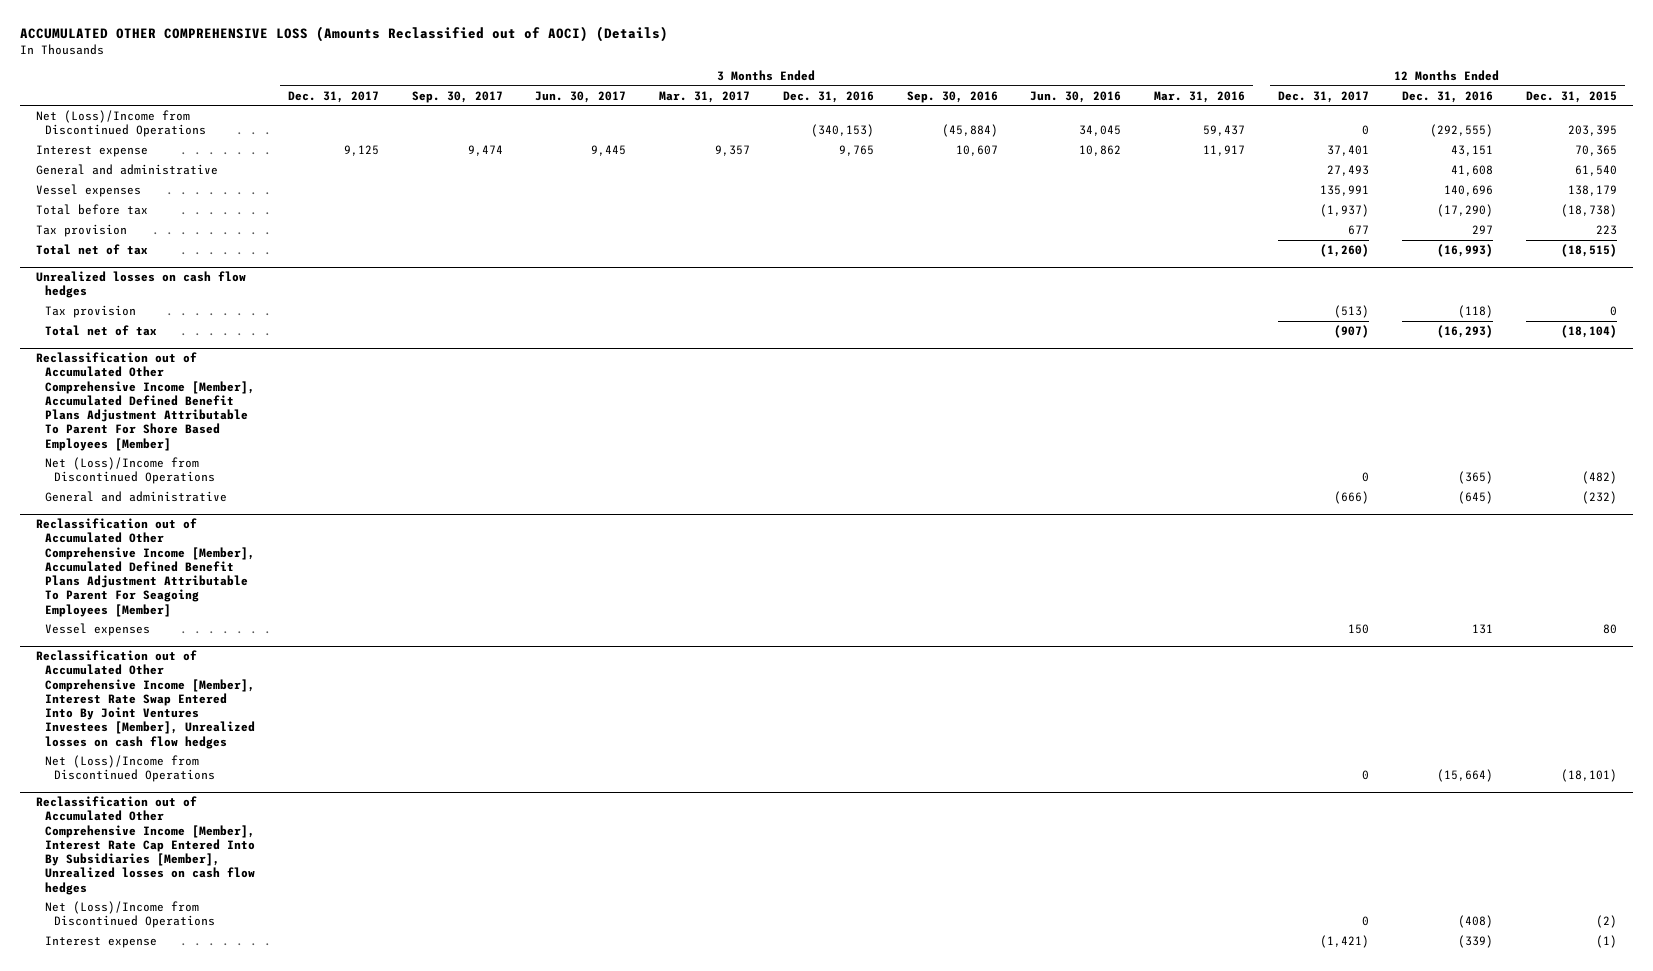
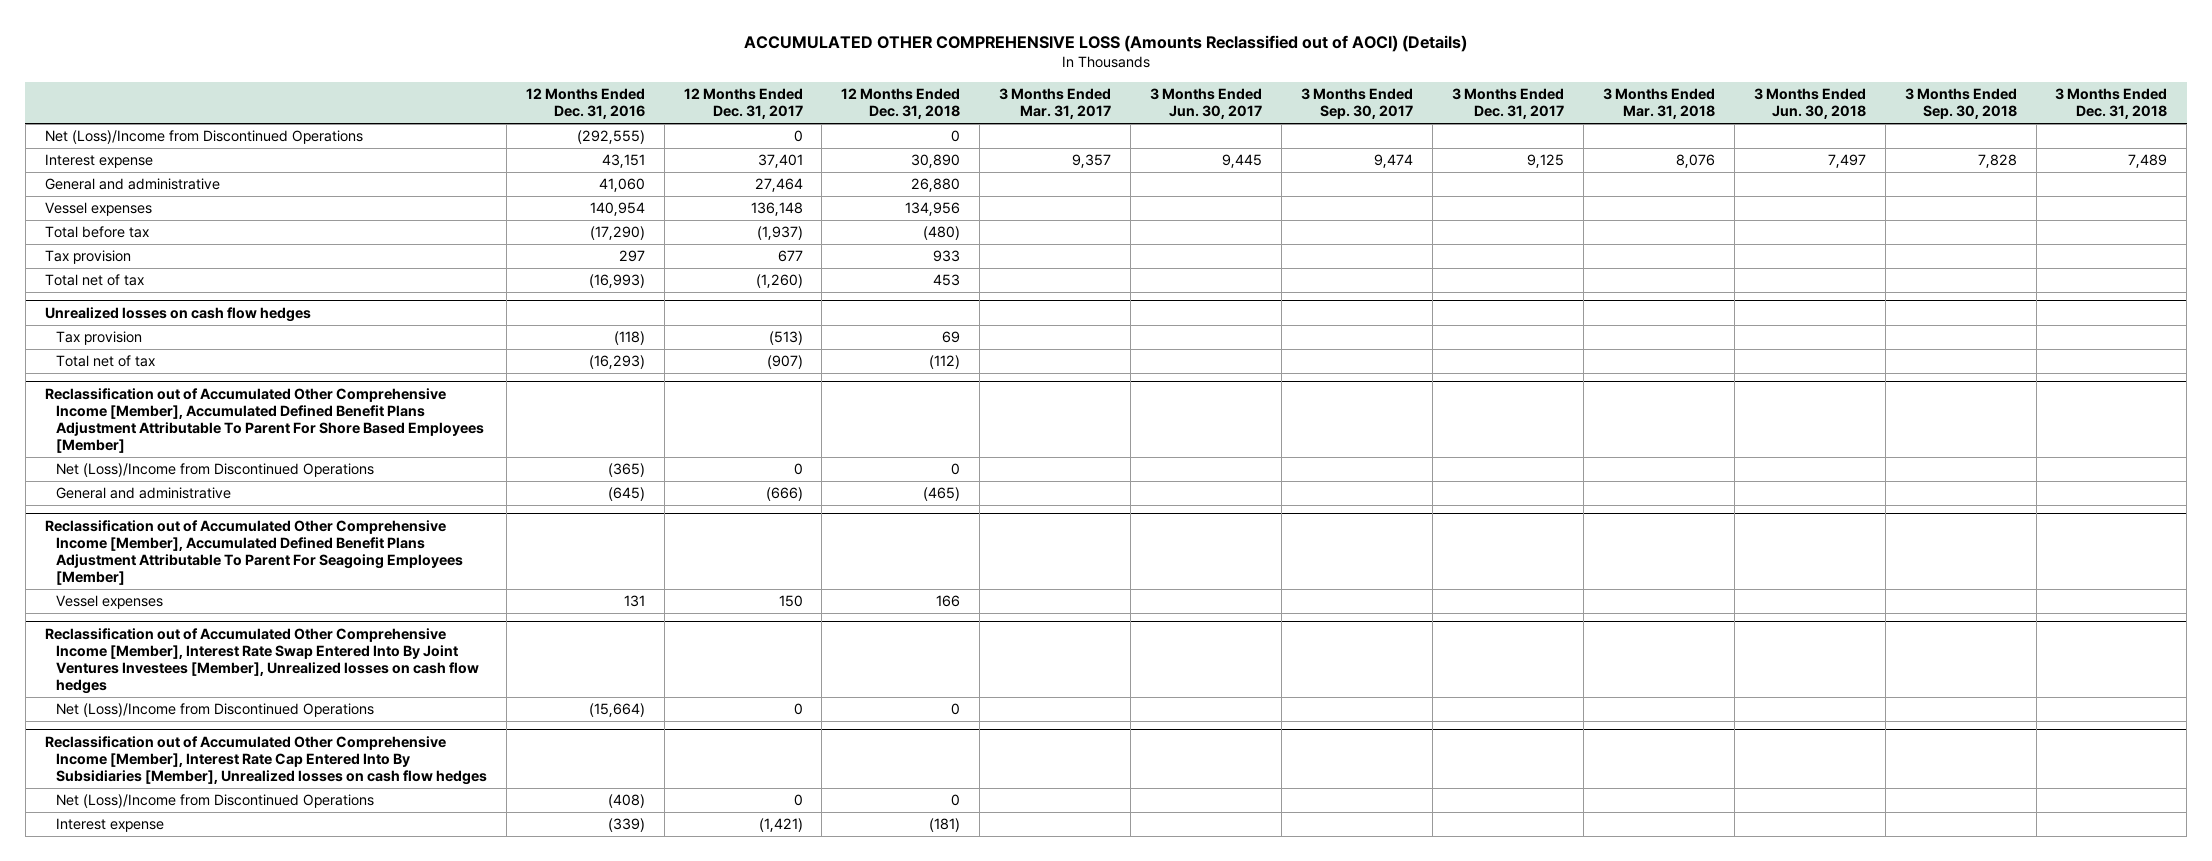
- | 3 Months Ended Dec. 31, 2017 | 3 Months Ended Sep. 30, 2017 | 3 Months Ended Jun. 30, 2017 | 3 Months Ended Mar. 31, 2017 | 3 Months Ended Dec. 31, 2016 | 3 Months Ended Sep. 30, 2016 | 3 Months Ended Jun. 30, 2016 | 3 Months Ended Mar. 31, 2016 | 12 Months Ended Dec. 31, 2017 | 12 Months Ended Dec. 31, 2016 | 12 Months Ended Dec. 31, 2015
+ | 12 Months Ended Dec. 31, 2016 | 12 Months Ended Dec. 31, 2017 | 12 Months Ended Dec. 31, 2018 | 3 Months Ended Mar. 31, 2017 | 3 Months Ended Jun. 30, 2017 | 3 Months Ended Sep. 30, 2017 | 3 Months Ended Dec. 31, 2017 | 3 Months Ended Mar. 31, 2018 | 3 Months Ended Jun. 30, 2018 | 3 Months Ended Sep. 30, 2018 | 3 Months Ended Dec. 31, 2018
- General and administrative | | | | | | | | | 27,493 | 41,608 | 61,540
- Vessel expenses | | | | | | | | | 135,991 | 140,696 | 138,179
+ General and administrative | 41,060 | 27,464 | 26,880 | | | | | | | |
+ Vessel expenses | 140,954 | 136,148 | 134,956 | | | | | | | |

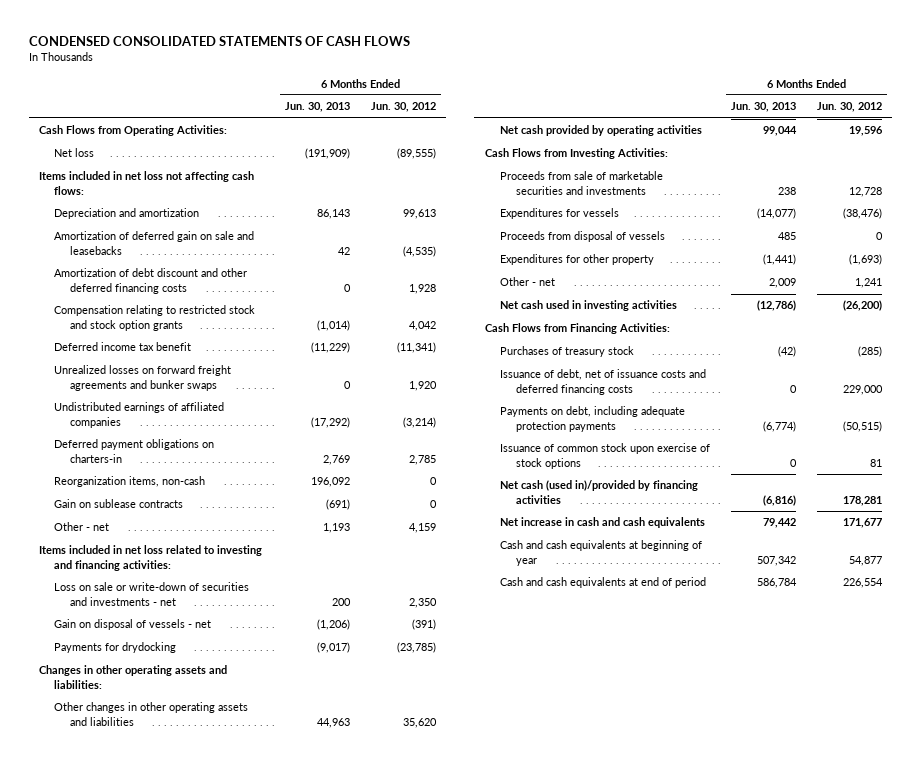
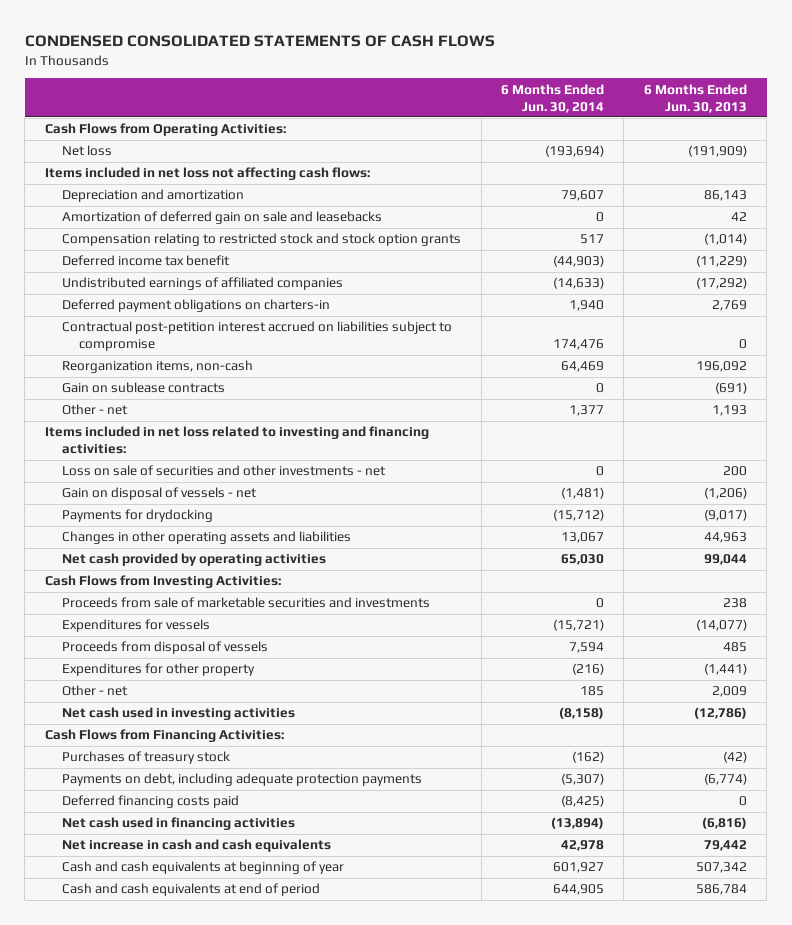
- | 6 Months Ended Jun. 30, 2013 | 6 Months Ended Jun. 30, 2012
+ | 6 Months Ended Jun. 30, 2014 | 6 Months Ended Jun. 30, 2013
- Amortization of debt discount and other deferred financing costs | 0 | 1,928
- Unrealized losses on forward freight agreements and bunker swaps | 0 | 1,920
+ Contractual post-petition interest accrued on liabilities subject to compromise | 174,476 | 0
- Loss on sale or write-down of securities and investments - net | 200 | 2,350
+ Loss on sale of securities and other investments - net | 0 | 200
- Changes in other operating assets and liabilities:
- Other changes in other operating assets and liabilities | 44,963 | 35,620
+ Changes in other operating assets and liabilities | 13,067 | 44,963
- Issuance of debt, net of issuance costs and deferred financing costs | 0 | 229,000
- Issuance of common stock upon exercise of stock options | 0 | 81
- Net cash (used in)/provided by financing activities | (6,816) | 178,281
+ Deferred financing costs paid | (8,425) | 0
+ Net cash used in financing activities | (13,894) | (6,816)

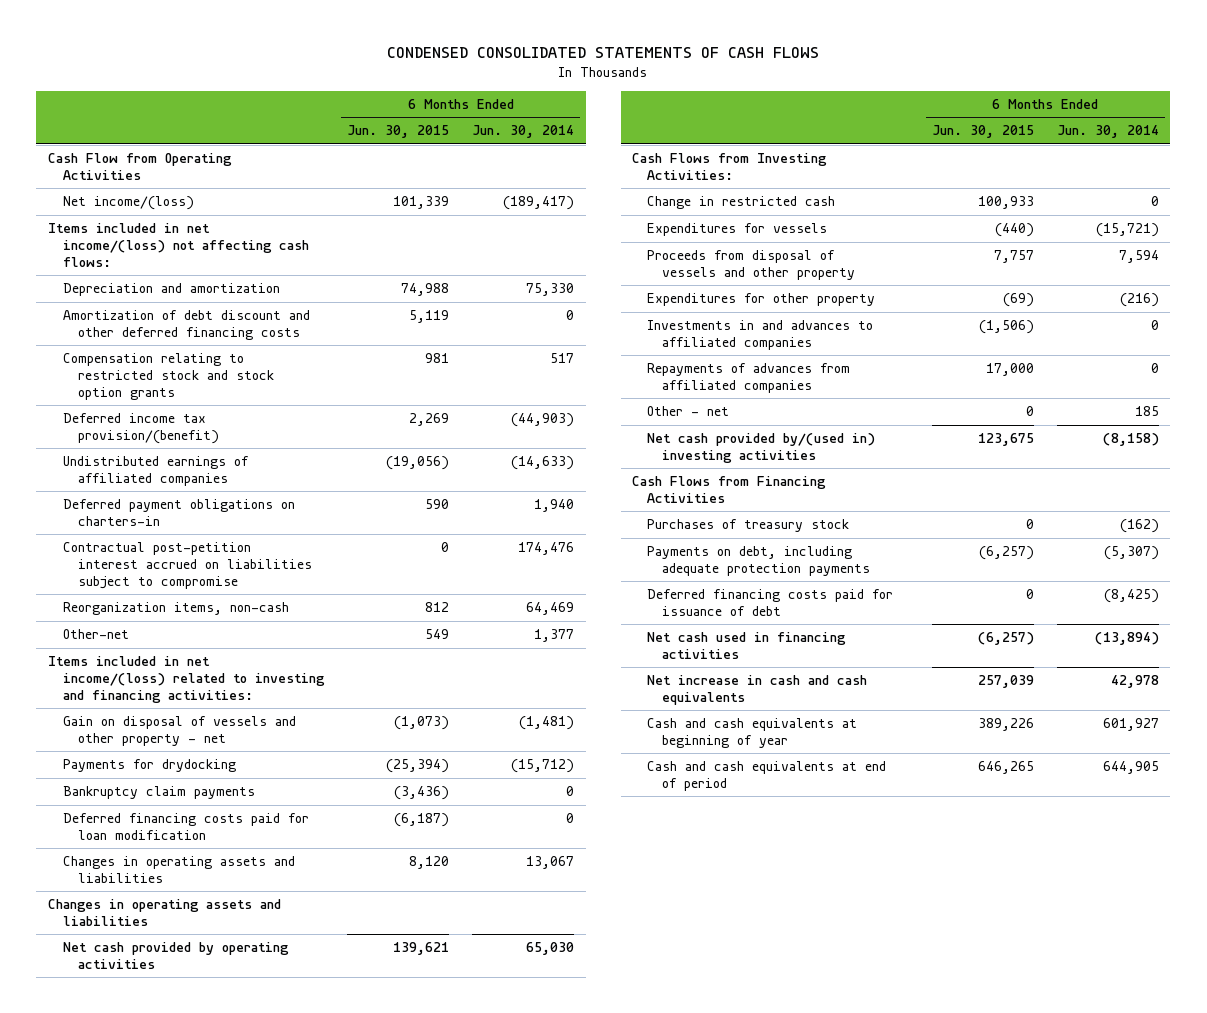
- | 6 Months Ended Jun. 30, 2014 | 6 Months Ended Jun. 30, 2013
+ | 6 Months Ended Jun. 30, 2015 | 6 Months Ended Jun. 30, 2014
- Cash Flows from Operating Activities:
- Net loss | (193,694) | (191,909)
- Items included in net loss not affecting cash flows:
- Depreciation and amortization | 79,607 | 86,143
- Amortization of deferred gain on sale and leasebacks | 0 | 42
+ Cash Flow from Operating Activities
+ Net income/(loss) | 101,339 | (189,417)
+ Items included in net income/(loss) not affecting cash flows:
+ Depreciation and amortization | 74,988 | 75,330
+ Amortization of debt discount and other deferred financing costs | 5,119 | 0
- Deferred income tax benefit | (44,903) | (11,229)
+ Deferred income tax provision/(benefit) | 2,269 | (44,903)
- Gain on sublease contracts | 0 | (691)
- Other - net | 1,377 | 1,193
- Items included in net loss related to investing and financing activities:
- Loss on sale of securities and other investments - net | 0 | 200
- Gain on disposal of vessels - net | (1,481) | (1,206)
+ Other-net | 549 | 1,377
+ Items included in net income/(loss) related to investing and financing activities:
+ Gain on disposal of vessels and other property - net | (1,073) | (1,481)
- Changes in other operating assets and liabilities | 13,067 | 44,963
+ Bankruptcy claim payments | (3,436) | 0
+ Deferred financing costs paid for loan modification | (6,187) | 0
+ Changes in operating assets and liabilities | 8,120 | 13,067
+ Changes in operating assets and liabilities
- Proceeds from sale of marketable securities and investments | 0 | 238
+ Change in restricted cash | 100,933 | 0
- Proceeds from disposal of vessels | 7,594 | 485
+ Proceeds from disposal of vessels and other property | 7,757 | 7,594
+ Investments in and advances to affiliated companies | (1,506) | 0
+ Repayments of advances from affiliated companies | 17,000 | 0
- Net cash used in investing activities | (8,158) | (12,786)
- Cash Flows from Financing Activities:
+ Net cash provided by/(used in) investing activities | 123,675 | (8,158)
+ Cash Flows from Financing Activities
- Deferred financing costs paid | (8,425) | 0
+ Deferred financing costs paid for issuance of debt | 0 | (8,425)

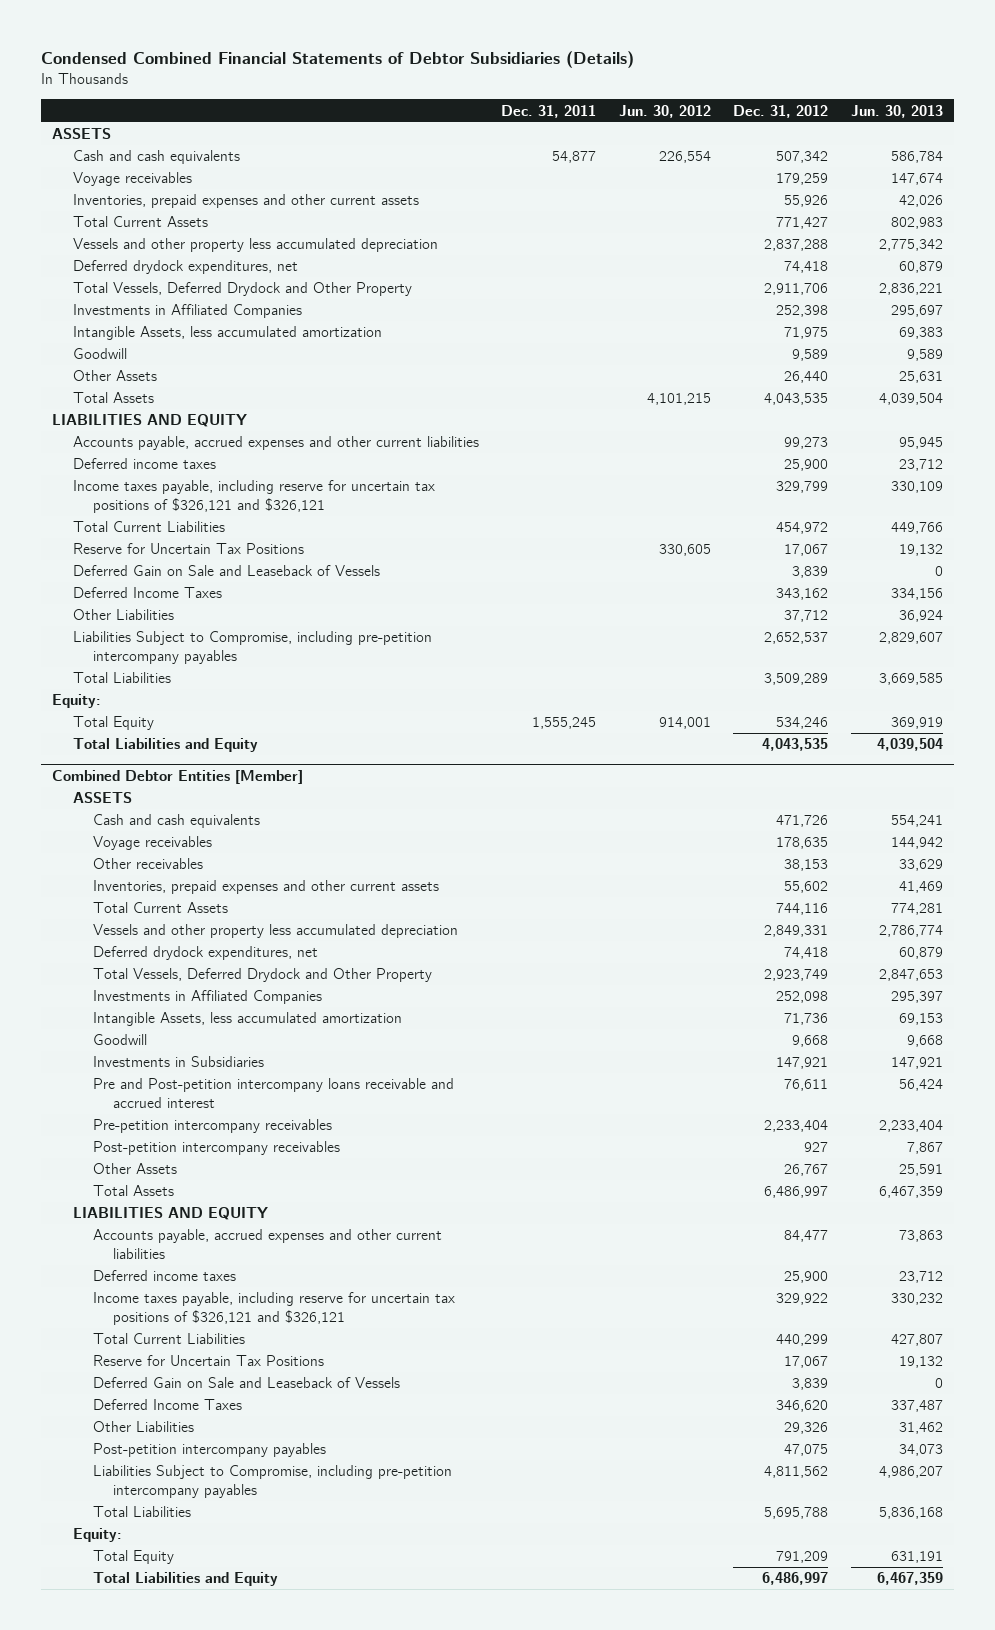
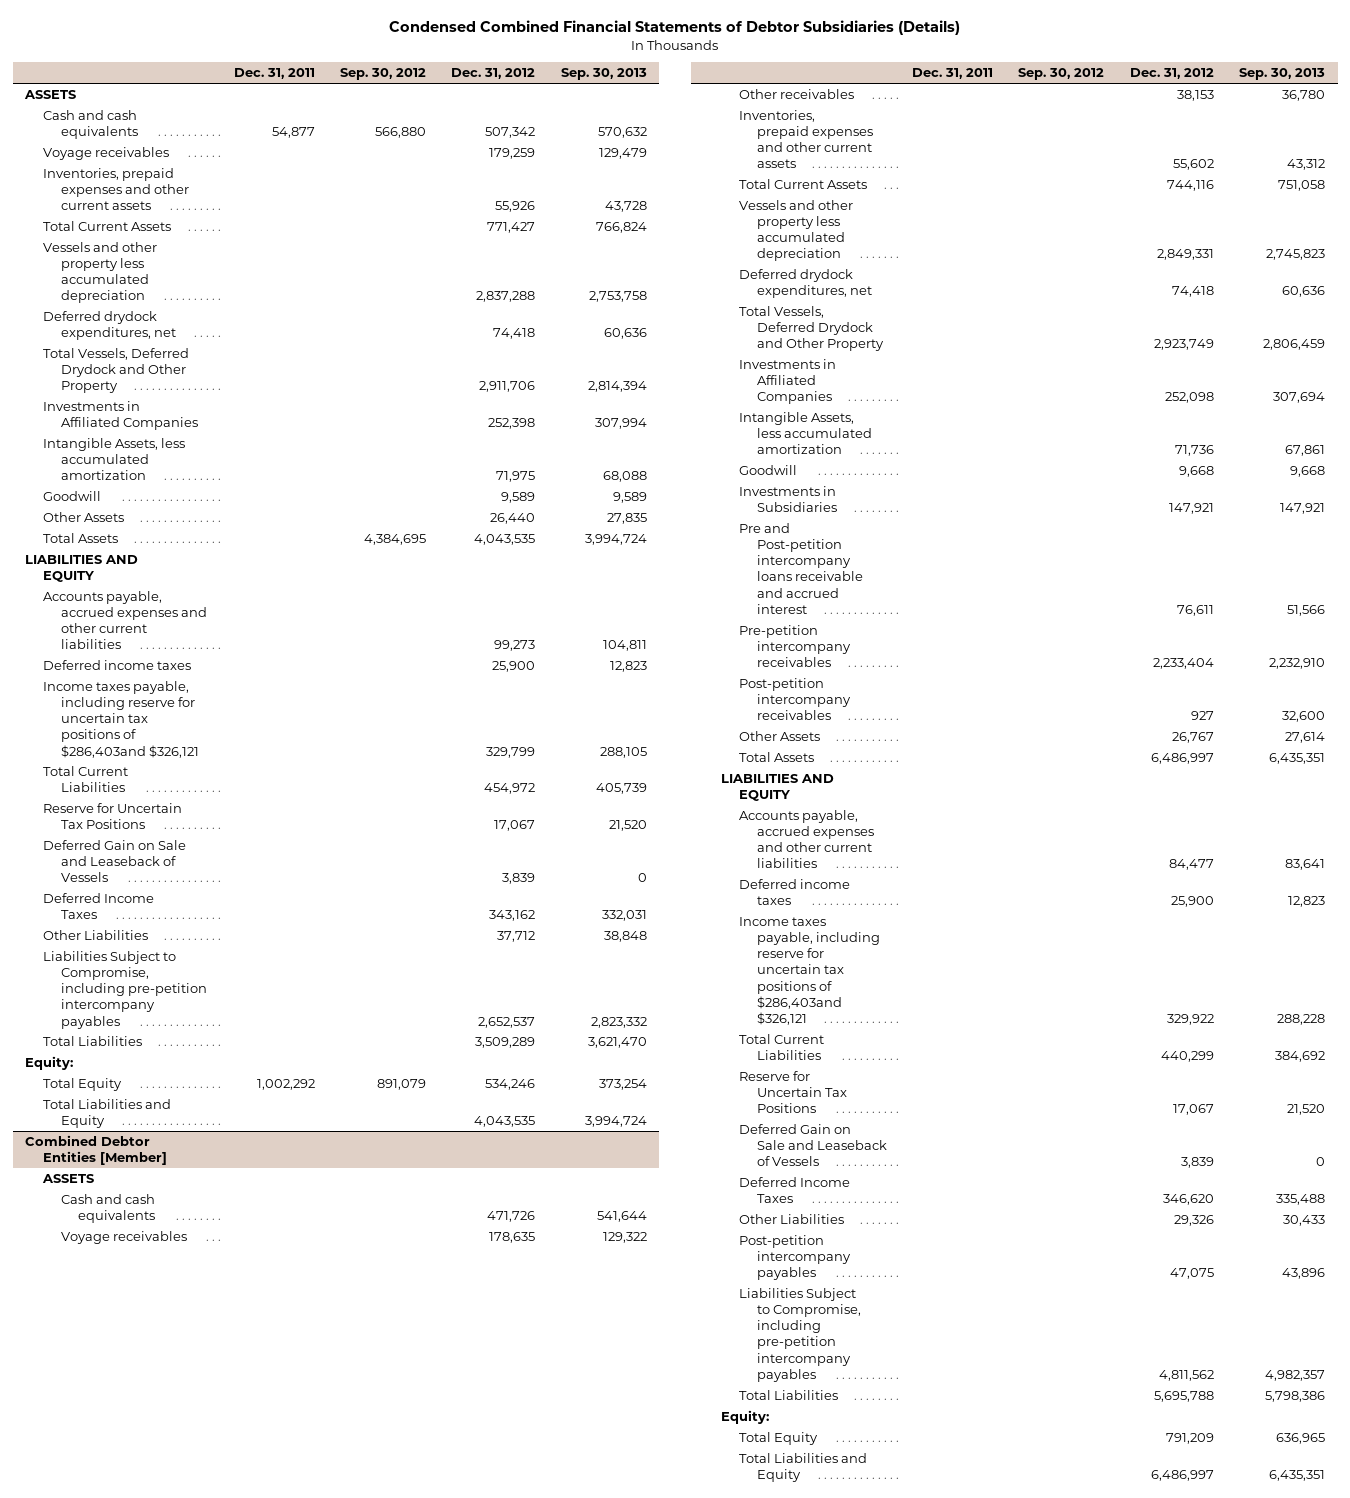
- | Dec. 31, 2011 | Jun. 30, 2012 | Dec. 31, 2012 | Jun. 30, 2013
+ | Dec. 31, 2011 | Sep. 30, 2012 | Dec. 31, 2012 | Sep. 30, 2013
- Income taxes payable, including reserve for uncertain tax positions of $326,121 and $326,121 | | | 329,799 | 330,109
+ Income taxes payable, including reserve for uncertain tax positions of $286,403and $326,121 | | | 329,799 | 288,105
- Total Equity | 1,555,245 | 914,001 | 534,246 | 369,919
+ Total Equity | 1,002,292 | 891,079 | 534,246 | 373,254
@ Combined Debtor Entities [Member]
- Income taxes payable, including reserve for uncertain tax positions of $326,121 and $326,121 | | | 329,922 | 330,232
+ Income taxes payable, including reserve for uncertain tax positions of $286,403and $326,121 | | | 329,922 | 288,228

